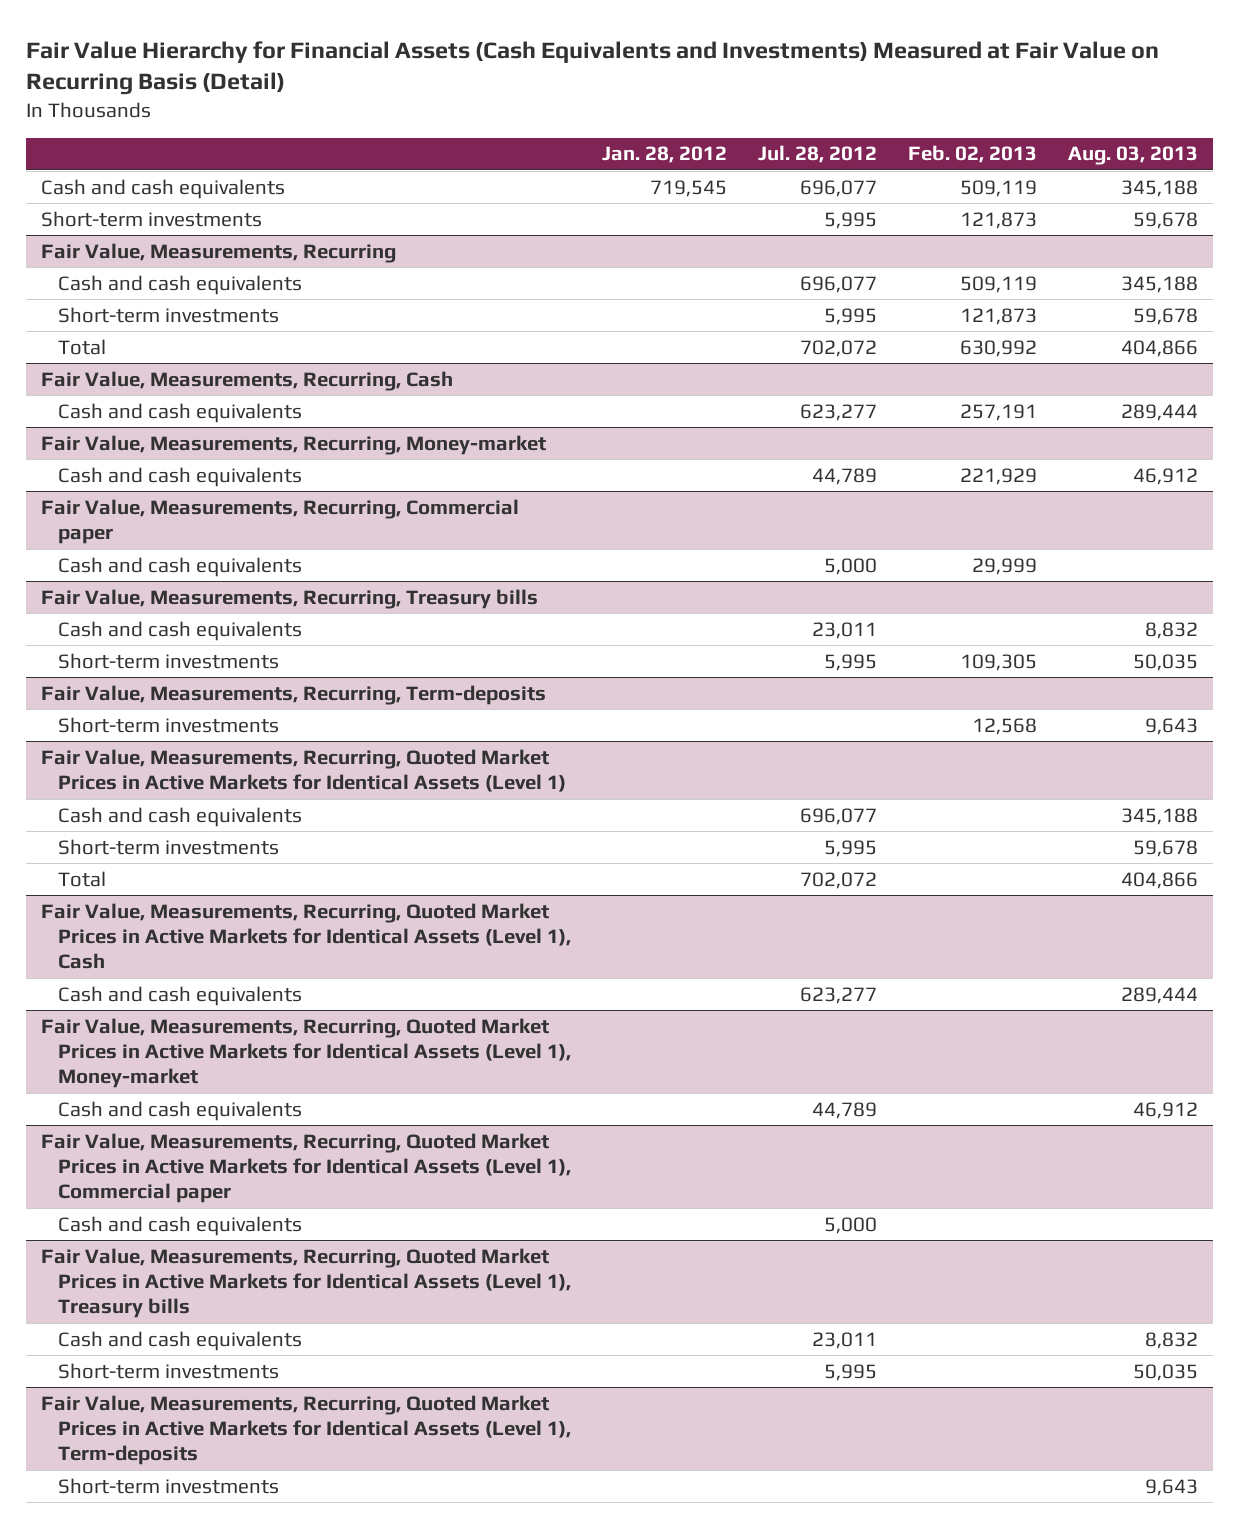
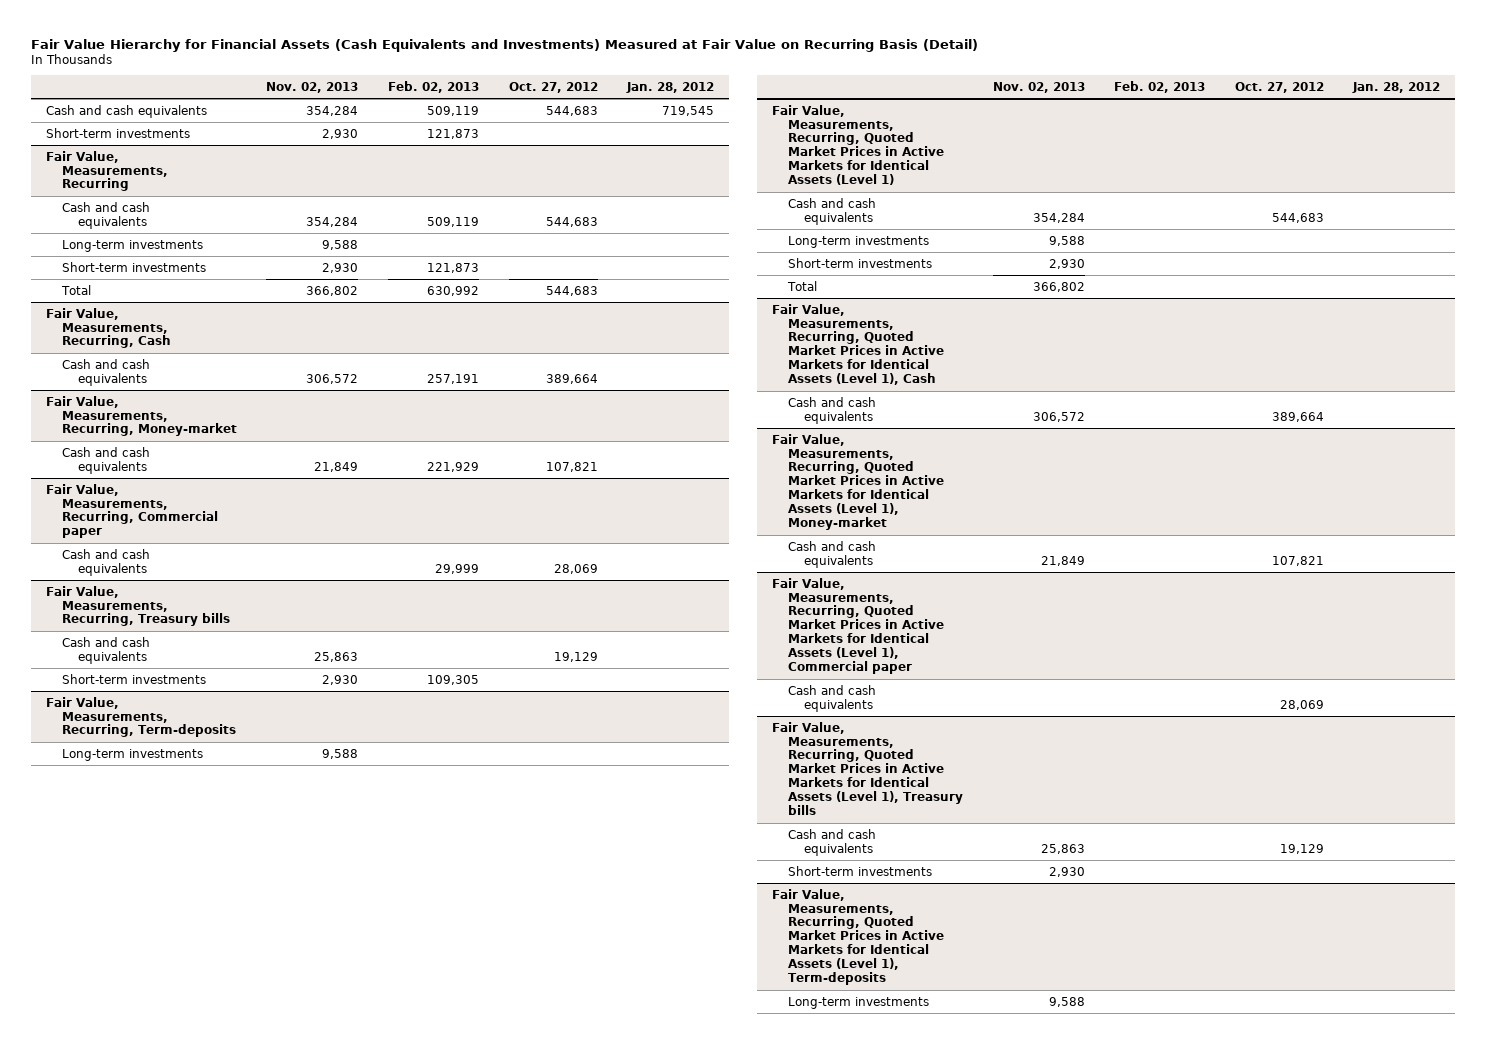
- | Jan. 28, 2012 | Jul. 28, 2012 | Feb. 02, 2013 | Aug. 03, 2013
+ | Nov. 02, 2013 | Feb. 02, 2013 | Oct. 27, 2012 | Jan. 28, 2012
@ Fair Value, Measurements, Recurring
+ Long-term investments | 9,588 | | |
@ Fair Value, Measurements, Recurring, Term-deposits
- Short-term investments | | | 12,568 | 9,643
+ Long-term investments | 9,588 | | |
@ Fair Value, Measurements, Recurring, Quoted Market Prices in Active Markets for Identical Assets (Level 1)
+ Long-term investments | 9,588 | | |
@ Fair Value, Measurements, Recurring, Quoted Market Prices in Active Markets for Identical Assets (Level 1), Term-deposits
- Short-term investments | | | | 9,643
+ Long-term investments | 9,588 | | |

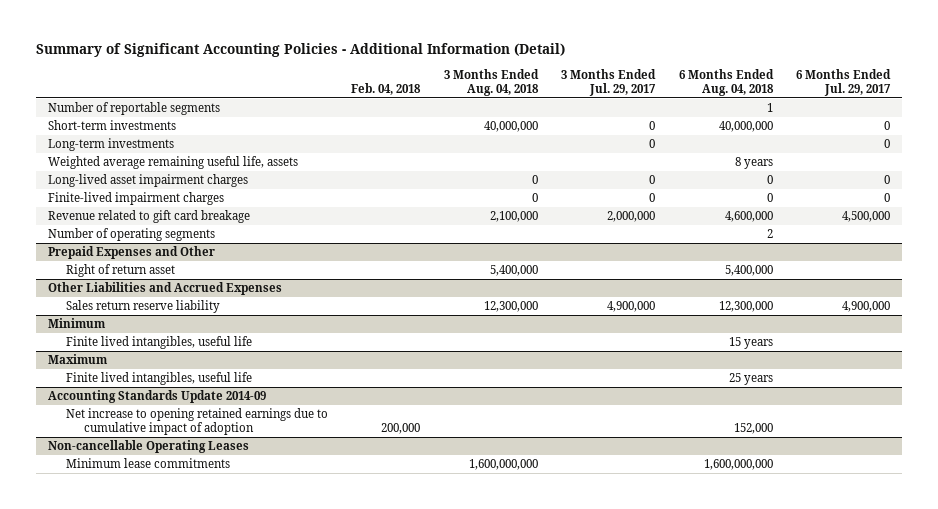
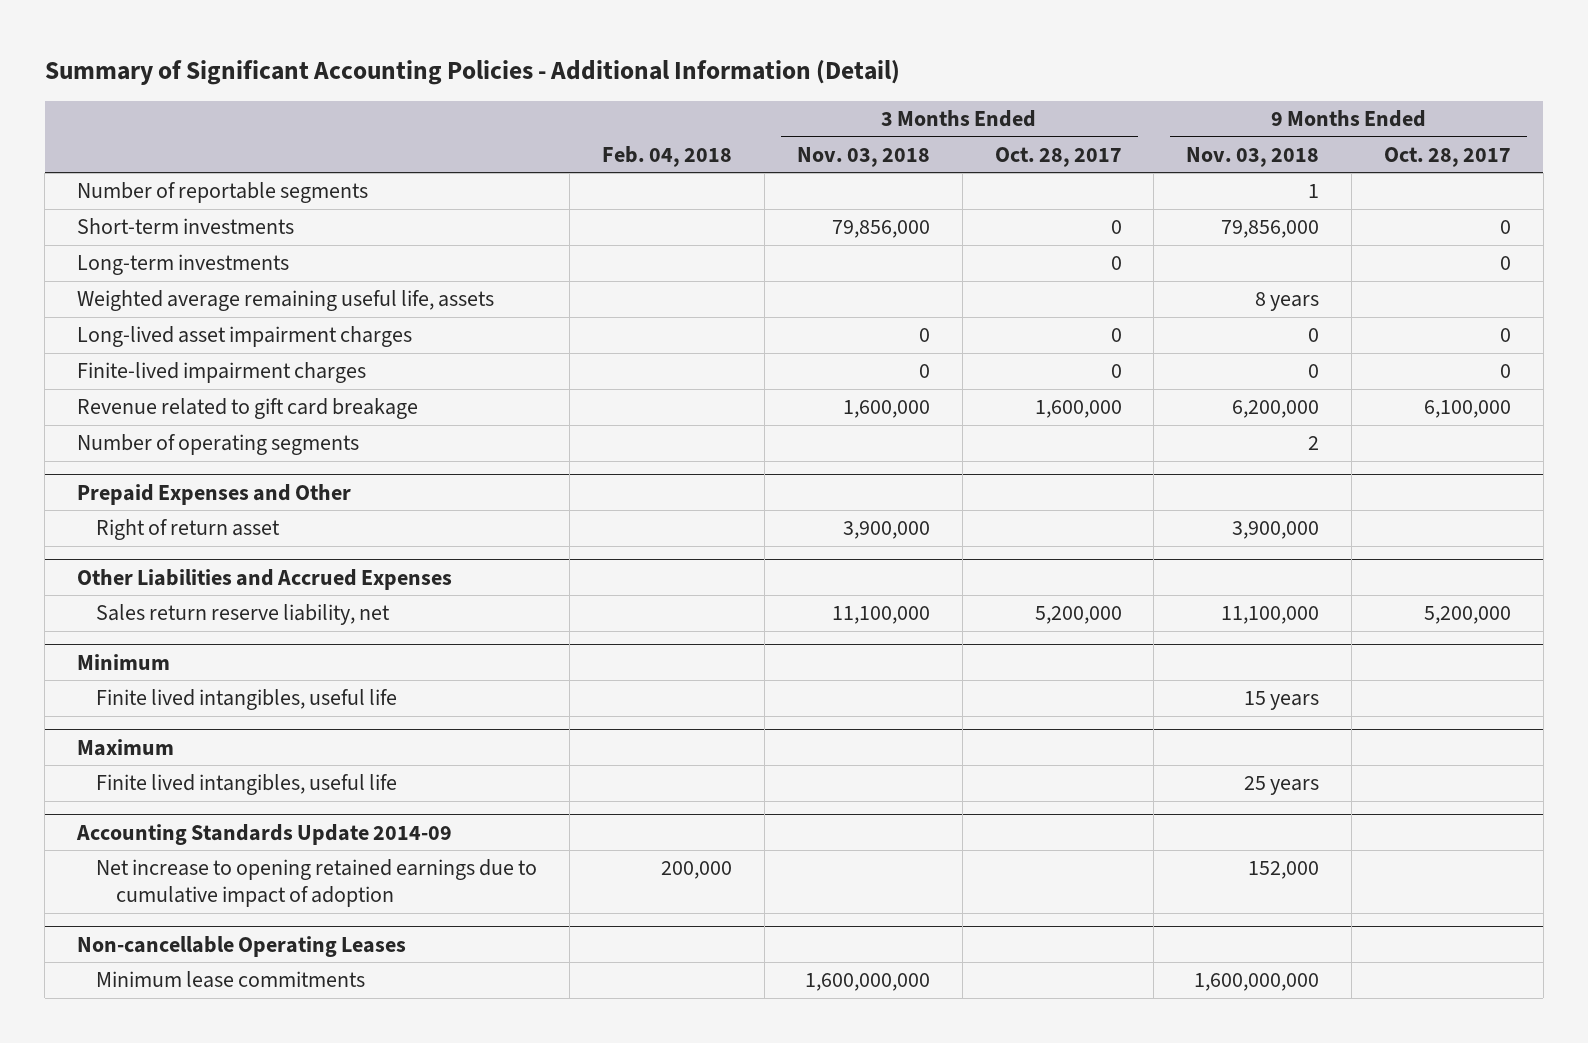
- | Feb. 04, 2018 | 3 Months Ended Aug. 04, 2018 | 3 Months Ended Jul. 29, 2017 | 6 Months Ended Aug. 04, 2018 | 6 Months Ended Jul. 29, 2017
+ | Feb. 04, 2018 | 3 Months Ended Nov. 03, 2018 | 3 Months Ended Oct. 28, 2017 | 9 Months Ended Nov. 03, 2018 | 9 Months Ended Oct. 28, 2017
@ Other Liabilities and Accrued Expenses
- Sales return reserve liability | | 12,300,000 | 4,900,000 | 12,300,000 | 4,900,000
+ Sales return reserve liability, net | | 11,100,000 | 5,200,000 | 11,100,000 | 5,200,000

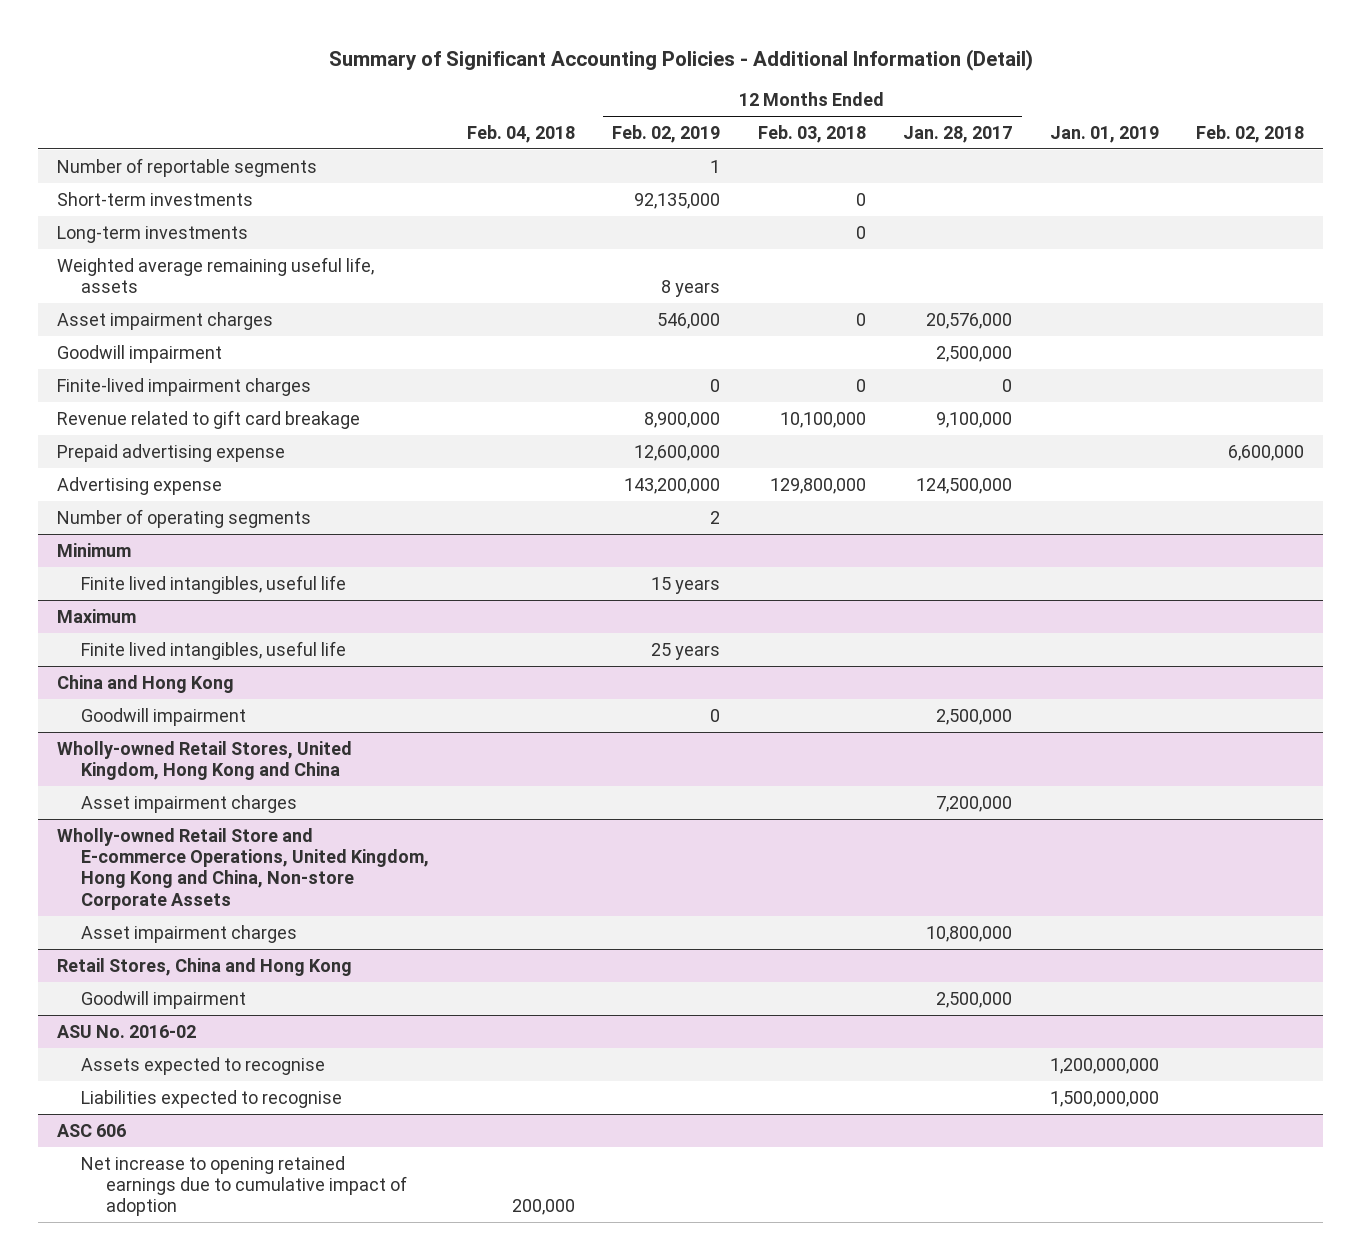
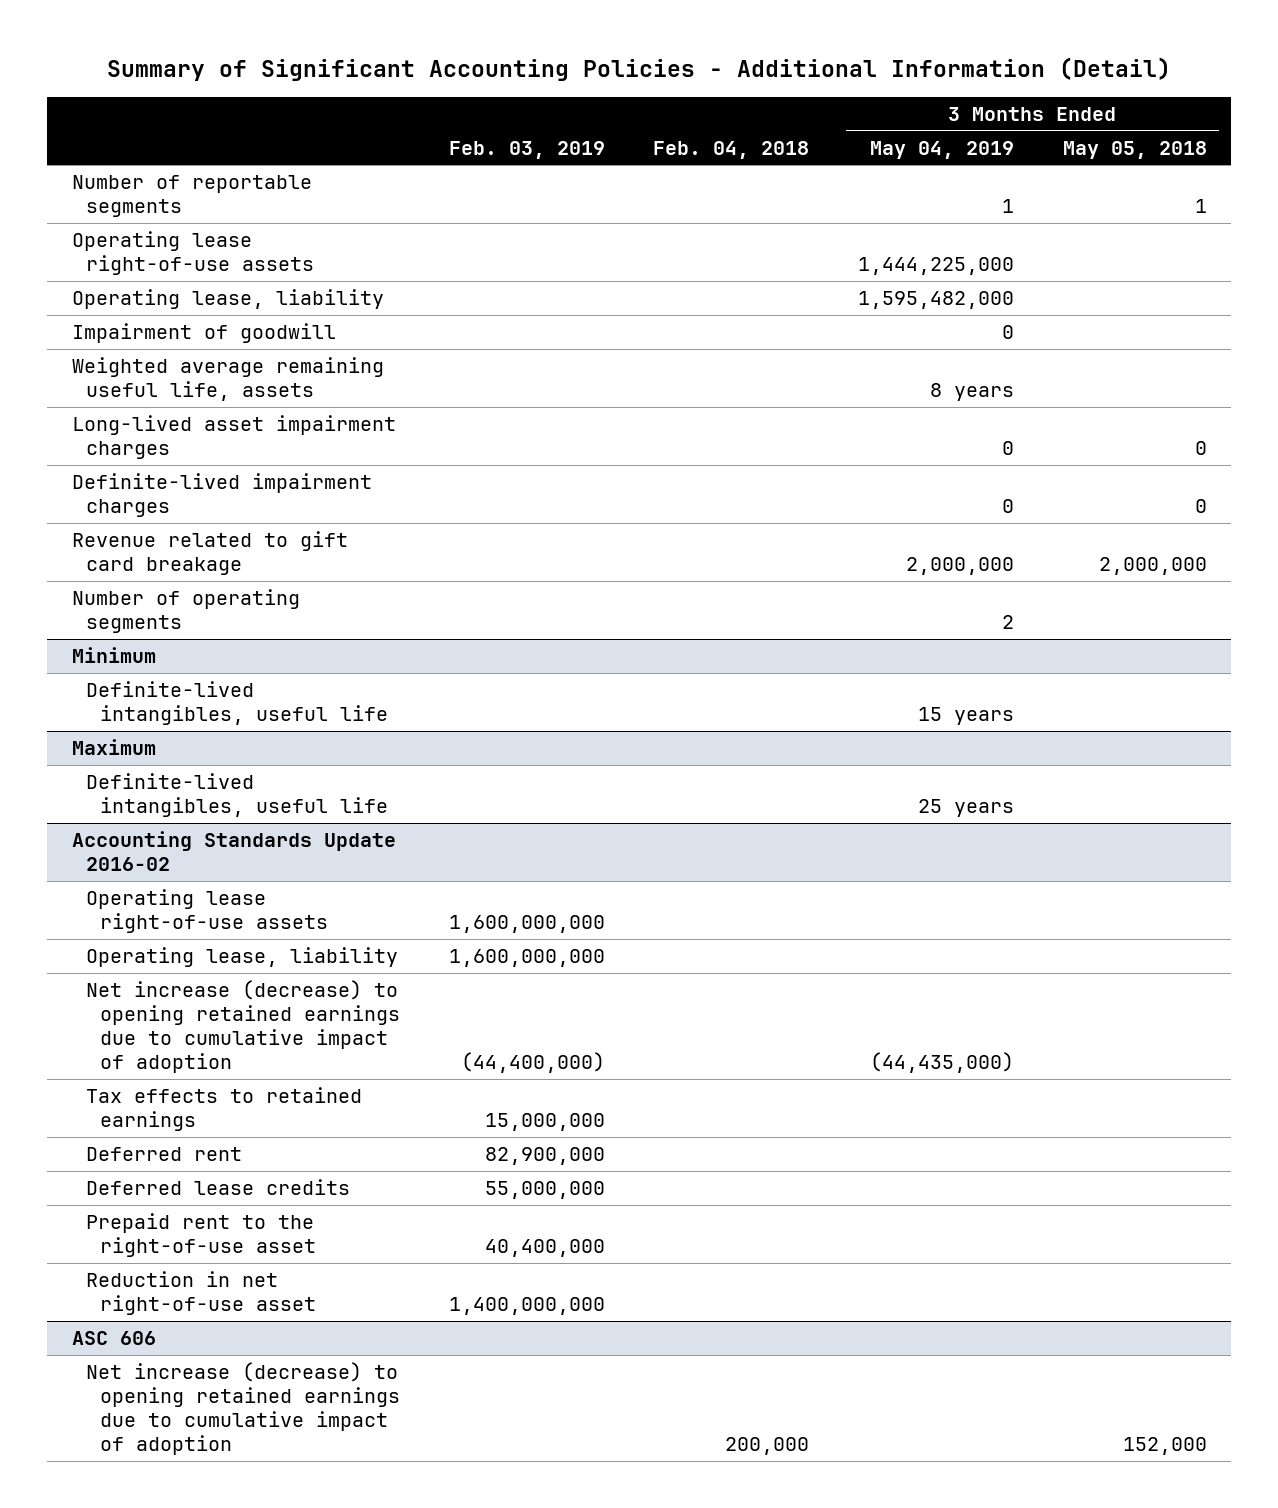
- | Feb. 04, 2018 | 12 Months Ended Feb. 02, 2019 | 12 Months Ended Feb. 03, 2018 | 12 Months Ended Jan. 28, 2017 | Jan. 01, 2019 | Feb. 02, 2018
+ | Feb. 03, 2019 | Feb. 04, 2018 | 3 Months Ended May 04, 2019 | 3 Months Ended May 05, 2018
- Short-term investments | | 92,135,000 | 0 | | |
- Long-term investments | | | 0 | | |
+ Operating lease right-of-use assets | | | 1,444,225,000 |
+ Operating lease, liability | | | 1,595,482,000 |
+ Impairment of goodwill | | | 0 |
- Asset impairment charges | | 546,000 | 0 | 20,576,000 | |
- Goodwill impairment | | | | 2,500,000 | |
- Finite-lived impairment charges | | 0 | 0 | 0 | |
+ Long-lived asset impairment charges | | | 0 | 0
+ Definite-lived impairment charges | | | 0 | 0
- Prepaid advertising expense | | 12,600,000 | | | | 6,600,000
- Advertising expense | | 143,200,000 | 129,800,000 | 124,500,000 | |
@ Minimum
- Finite lived intangibles, useful life | | 15 years | | | |
+ Definite-lived intangibles, useful life | | | 15 years |
@ Maximum
- Finite lived intangibles, useful life | | 25 years | | | |
- China and Hong Kong
- Goodwill impairment | | 0 | | 2,500,000 | |
- Wholly-owned Retail Stores, United Kingdom, Hong Kong and China
- Asset impairment charges | | | | 7,200,000 | |
- Wholly-owned Retail Store and E-commerce Operations, United Kingdom, Hong Kong and China, Non-store Corporate Assets
- Asset impairment charges | | | | 10,800,000 | |
- Retail Stores, China and Hong Kong
- Goodwill impairment | | | | 2,500,000 | |
- ASU No. 2016-02
- Assets expected to recognise | | | | | 1,200,000,000 |
- Liabilities expected to recognise | | | | | 1,500,000,000 |
@ Maximum
+ Definite-lived intangibles, useful life | | | 25 years |
+ Accounting Standards Update 2016-02
+ Operating lease right-of-use assets | 1,600,000,000 | | |
+ Operating lease, liability | 1,600,000,000 | | |
+ Net increase (decrease) to opening retained earnings due to cumulative impact of adoption | (44,400,000) | | (44,435,000) |
+ Tax effects to retained earnings | 15,000,000 | | |
+ Deferred rent | 82,900,000 | | |
+ Deferred lease credits | 55,000,000 | | |
+ Prepaid rent to the right-of-use asset | 40,400,000 | | |
+ Reduction in net right-of-use asset | 1,400,000,000 | | |
@ ASC 606
- Net increase to opening retained earnings due to cumulative impact of adoption | 200,000 | | | | |
+ Net increase (decrease) to opening retained earnings due to cumulative impact of adoption | | 200,000 | | 152,000

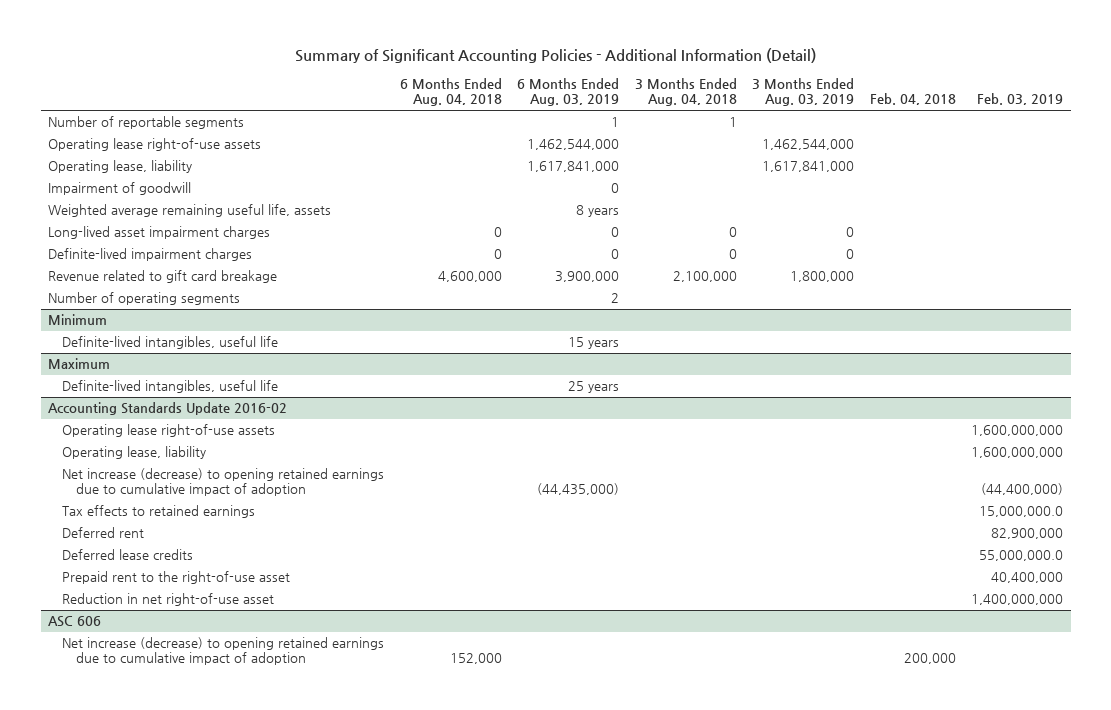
- | Feb. 03, 2019 | Feb. 04, 2018 | 3 Months Ended May 04, 2019 | 3 Months Ended May 05, 2018
+ | 6 Months Ended Aug. 04, 2018 | 6 Months Ended Aug. 03, 2019 | 3 Months Ended Aug. 04, 2018 | 3 Months Ended Aug. 03, 2019 | Feb. 04, 2018 | Feb. 03, 2019
@ Accounting Standards Update 2016-02
- Tax effects to retained earnings | 15,000,000 | | |
+ Tax effects to retained earnings | | | | | | 15,000,000.0
- Deferred lease credits | 55,000,000 | | |
+ Deferred lease credits | | | | | | 55,000,000.0

